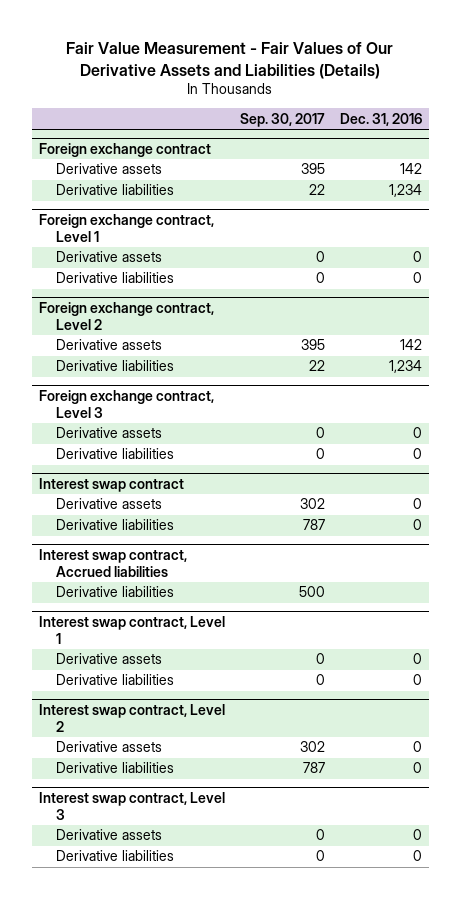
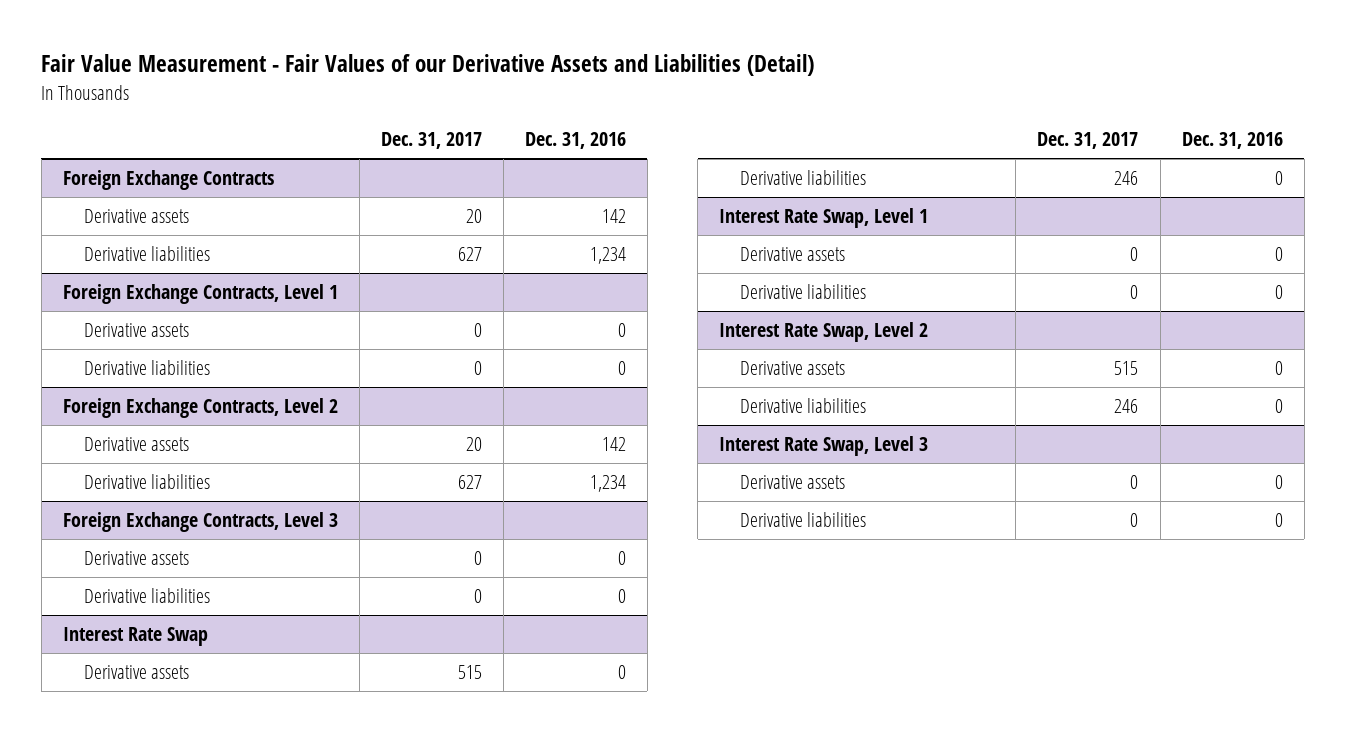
- Fair Value Measurement - Fair Values of Our Derivative Assets and Liabilities (Details)
+ Fair Value Measurement - Fair Values of our Derivative Assets and Liabilities (Detail)
- | Sep. 30, 2017 | Dec. 31, 2016
+ | Dec. 31, 2017 | Dec. 31, 2016
- Foreign exchange contract
+ Foreign Exchange Contracts
- Foreign exchange contract, Level 1
+ Foreign Exchange Contracts, Level 1
- Foreign exchange contract, Level 2
+ Foreign Exchange Contracts, Level 2
- Foreign exchange contract, Level 3
+ Foreign Exchange Contracts, Level 3
- Interest swap contract
+ Interest Rate Swap
- Interest swap contract, Accrued liabilities
- Derivative liabilities | 500 |
- Interest swap contract, Level 1
+ Interest Rate Swap, Level 1
- Interest swap contract, Level 2
+ Interest Rate Swap, Level 2
- Interest swap contract, Level 3
+ Interest Rate Swap, Level 3

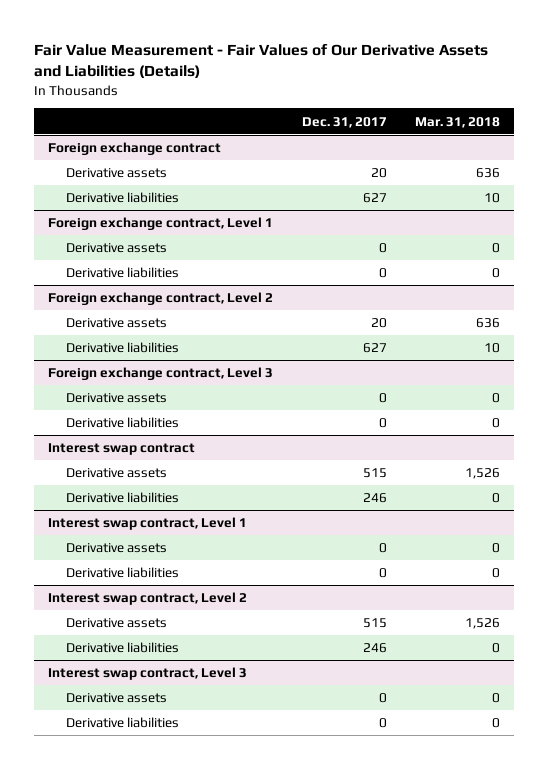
- Fair Value Measurement - Fair Values of our Derivative Assets and Liabilities (Detail)
+ Fair Value Measurement - Fair Values of Our Derivative Assets and Liabilities (Details)
- | Dec. 31, 2017 | Dec. 31, 2016
+ | Dec. 31, 2017 | Mar. 31, 2018
- Foreign Exchange Contracts
+ Foreign exchange contract
- Foreign Exchange Contracts, Level 1
+ Foreign exchange contract, Level 1
- Foreign Exchange Contracts, Level 2
+ Foreign exchange contract, Level 2
- Foreign Exchange Contracts, Level 3
+ Foreign exchange contract, Level 3
- Interest Rate Swap
+ Interest swap contract
- Interest Rate Swap, Level 1
+ Interest swap contract, Level 1
- Interest Rate Swap, Level 2
+ Interest swap contract, Level 2
- Interest Rate Swap, Level 3
+ Interest swap contract, Level 3

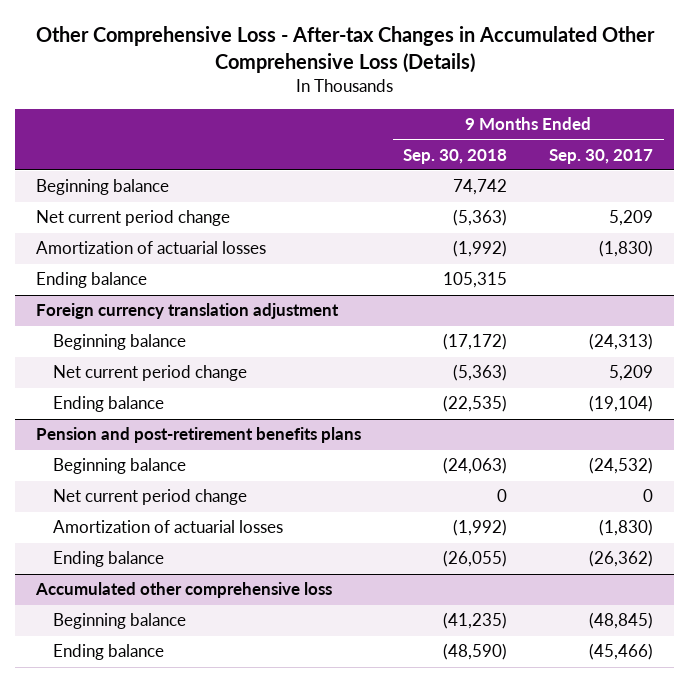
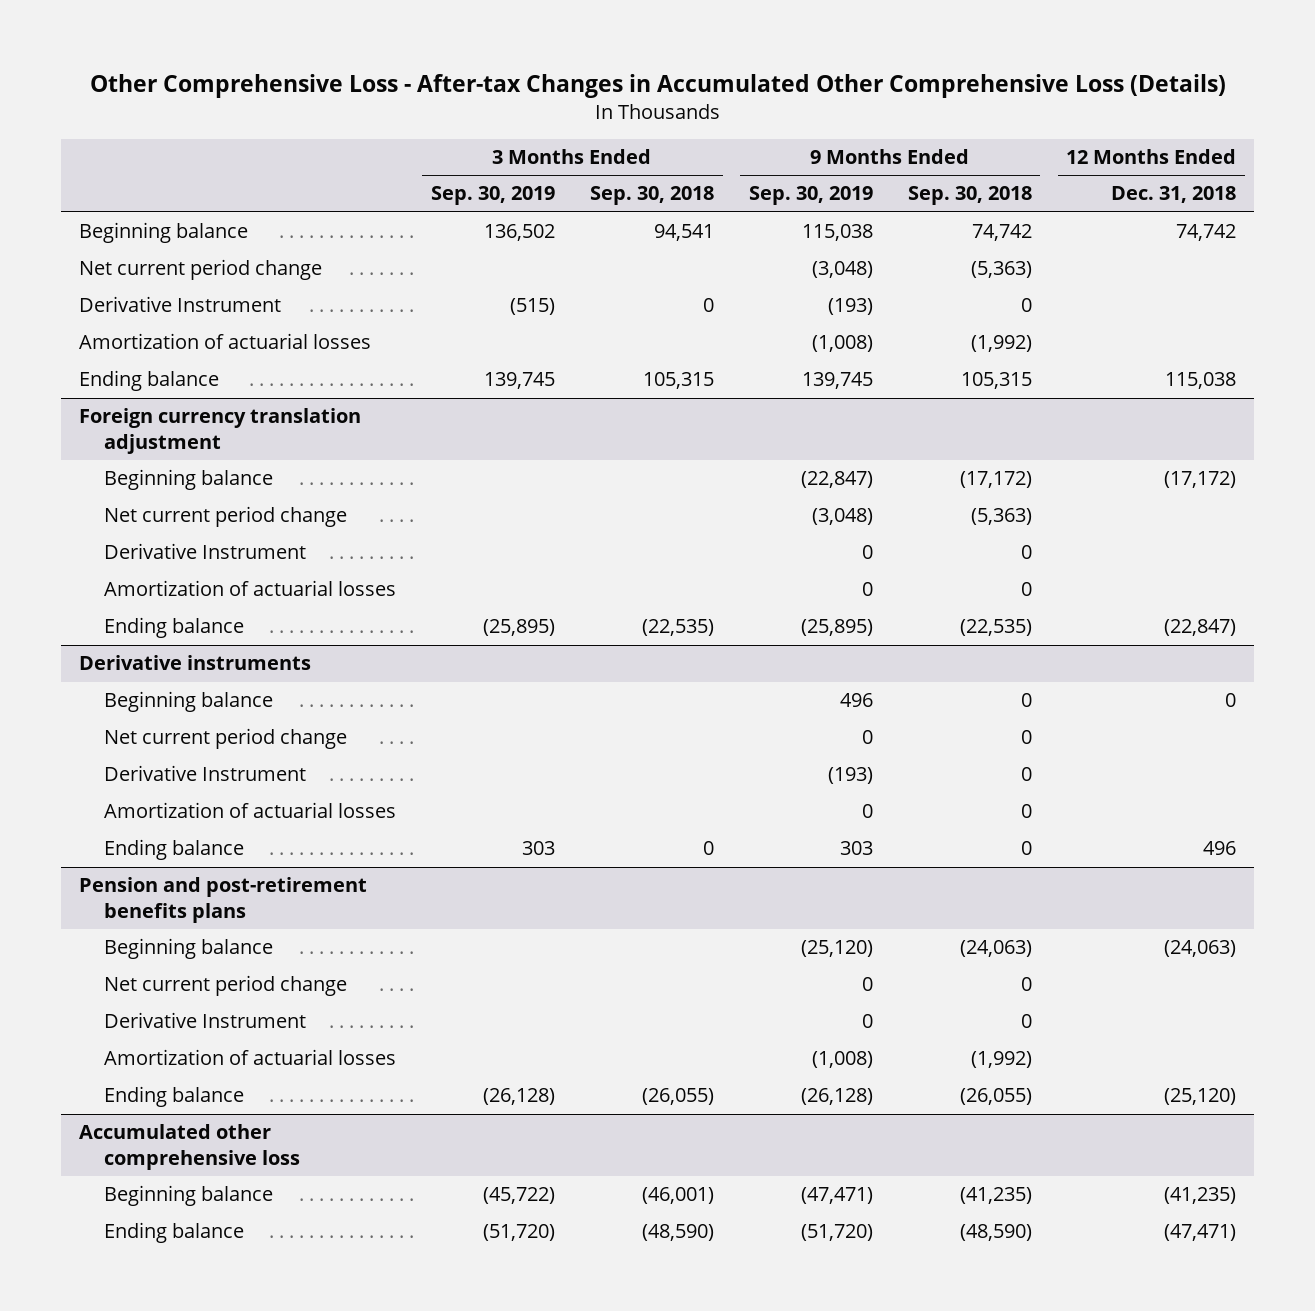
- | 9 Months Ended Sep. 30, 2018 | 9 Months Ended Sep. 30, 2017
+ | 3 Months Ended Sep. 30, 2019 | 3 Months Ended Sep. 30, 2018 | 9 Months Ended Sep. 30, 2019 | 9 Months Ended Sep. 30, 2018 | 12 Months Ended Dec. 31, 2018
+ Derivative Instrument | (515) | 0 | (193) | 0 |
@ Foreign currency translation adjustment
+ Derivative Instrument | | | 0 | 0 |
+ Amortization of actuarial losses | | | 0 | 0 |
+ Derivative instruments
+ Beginning balance | | | 496 | 0 | 0
+ Net current period change | | | 0 | 0 |
+ Derivative Instrument | | | (193) | 0 |
+ Amortization of actuarial losses | | | 0 | 0 |
+ Ending balance | 303 | 0 | 303 | 0 | 496
@ Pension and post-retirement benefits plans
+ Derivative Instrument | | | 0 | 0 |

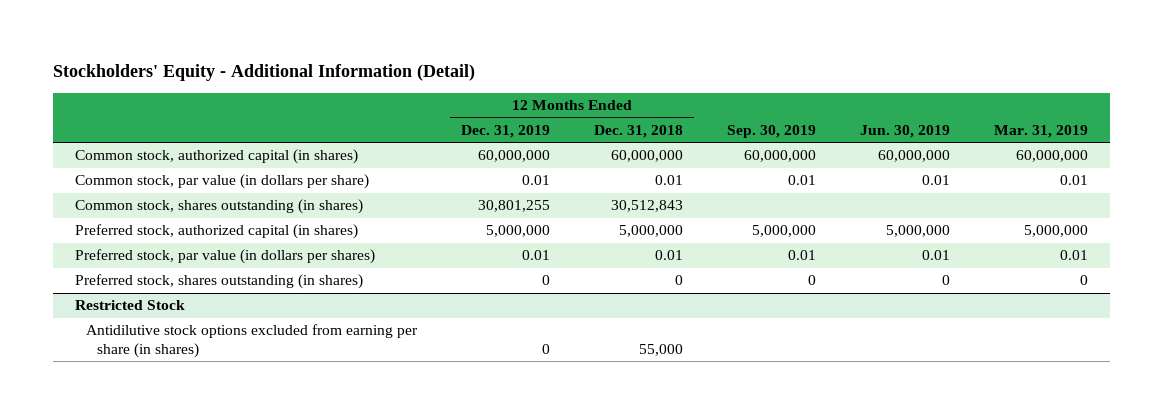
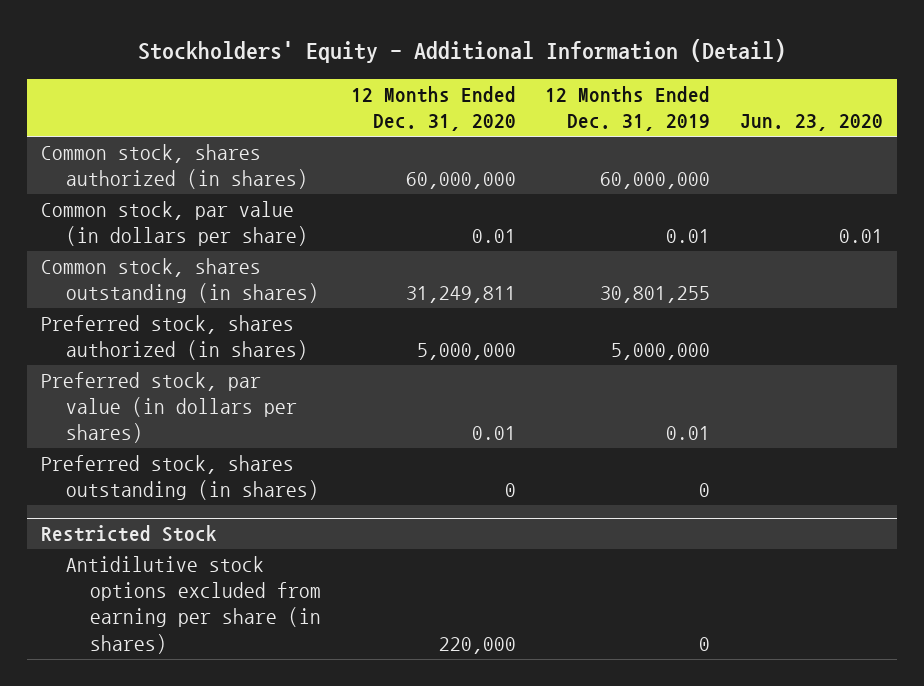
- | 12 Months Ended Dec. 31, 2019 | 12 Months Ended Dec. 31, 2018 | Sep. 30, 2019 | Jun. 30, 2019 | Mar. 31, 2019
+ | 12 Months Ended Dec. 31, 2020 | 12 Months Ended Dec. 31, 2019 | Jun. 23, 2020
- Common stock, authorized capital (in shares) | 60,000,000 | 60,000,000 | 60,000,000 | 60,000,000 | 60,000,000
+ Common stock, shares authorized (in shares) | 60,000,000 | 60,000,000 |
- Preferred stock, authorized capital (in shares) | 5,000,000 | 5,000,000 | 5,000,000 | 5,000,000 | 5,000,000
+ Preferred stock, shares authorized (in shares) | 5,000,000 | 5,000,000 |

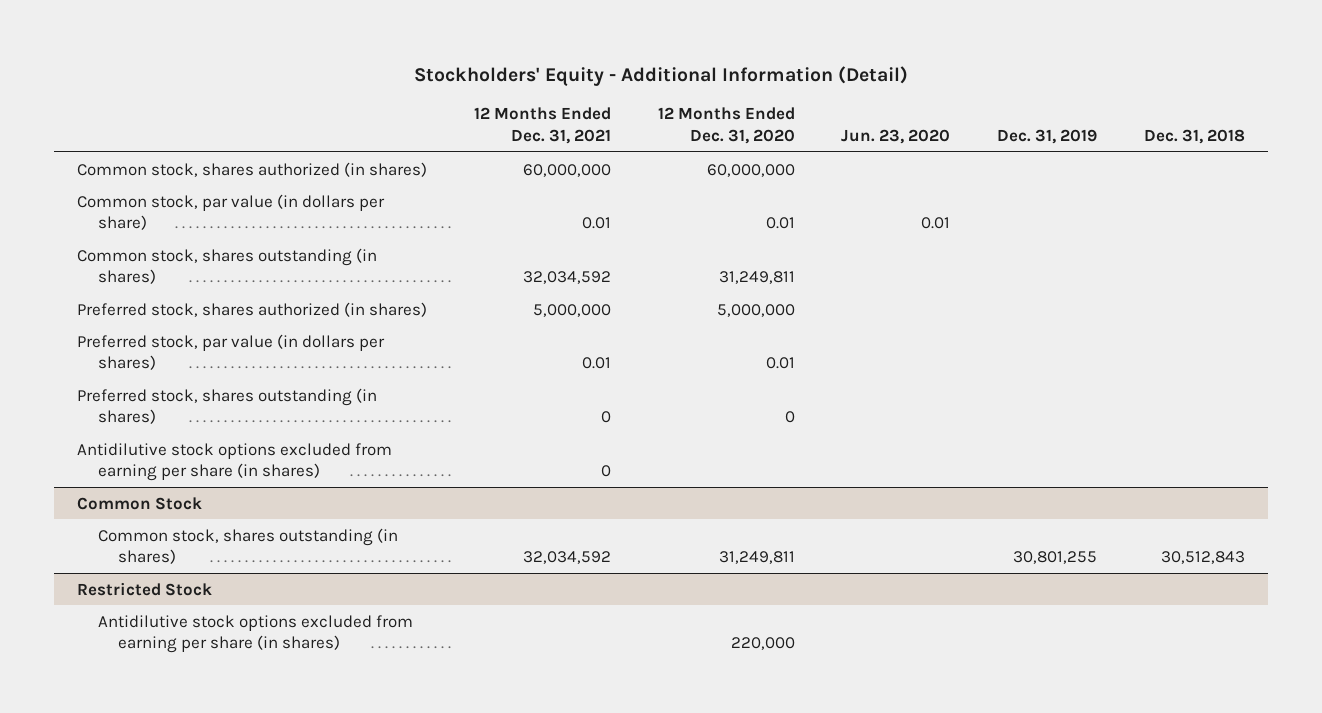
- | 12 Months Ended Dec. 31, 2020 | 12 Months Ended Dec. 31, 2019 | Jun. 23, 2020
+ | 12 Months Ended Dec. 31, 2021 | 12 Months Ended Dec. 31, 2020 | Jun. 23, 2020 | Dec. 31, 2019 | Dec. 31, 2018
+ Antidilutive stock options excluded from earning per share (in shares) | 0 | | | |
+ Common Stock
+ Common stock, shares outstanding (in shares) | 32,034,592 | 31,249,811 | | 30,801,255 | 30,512,843

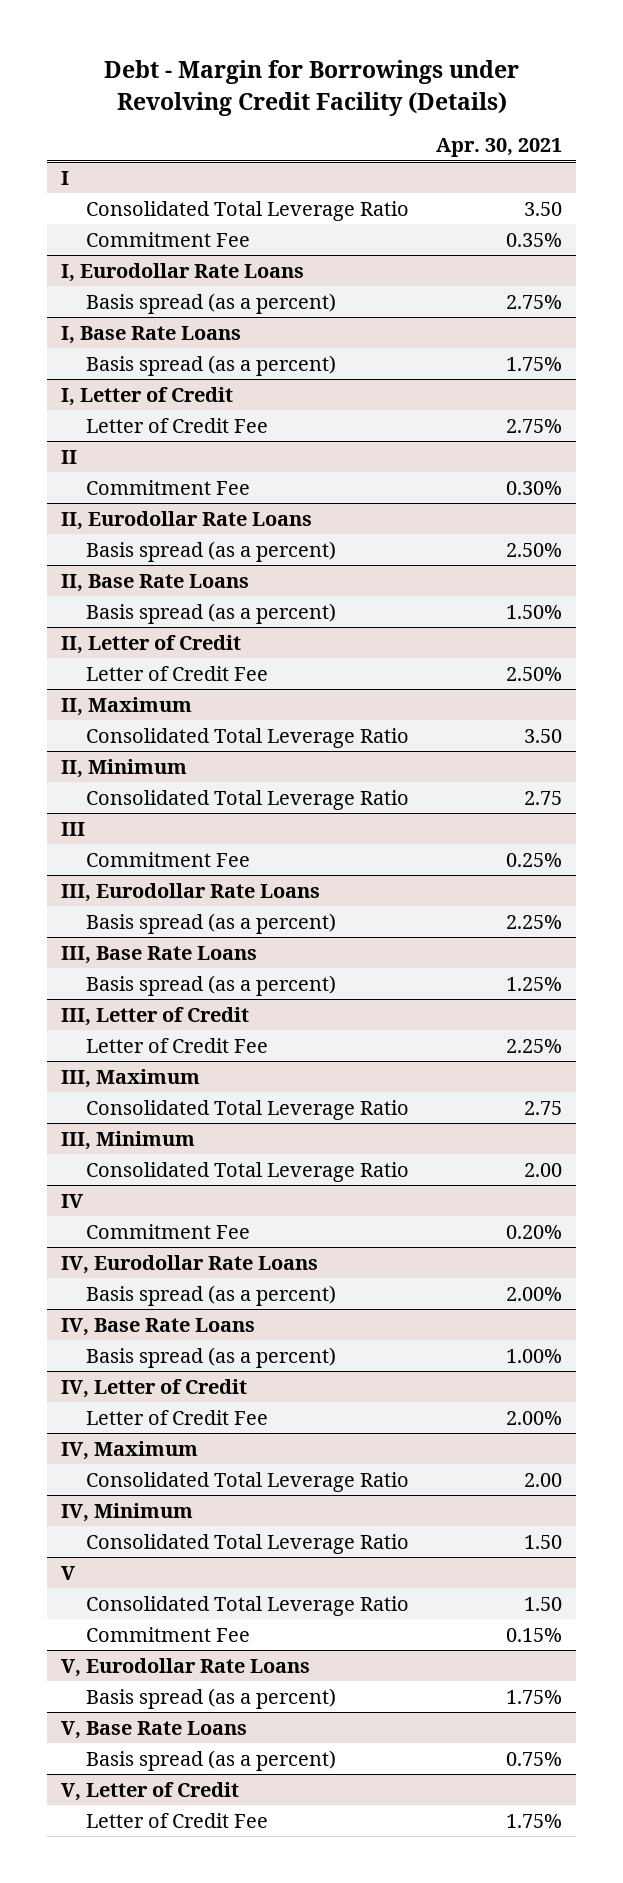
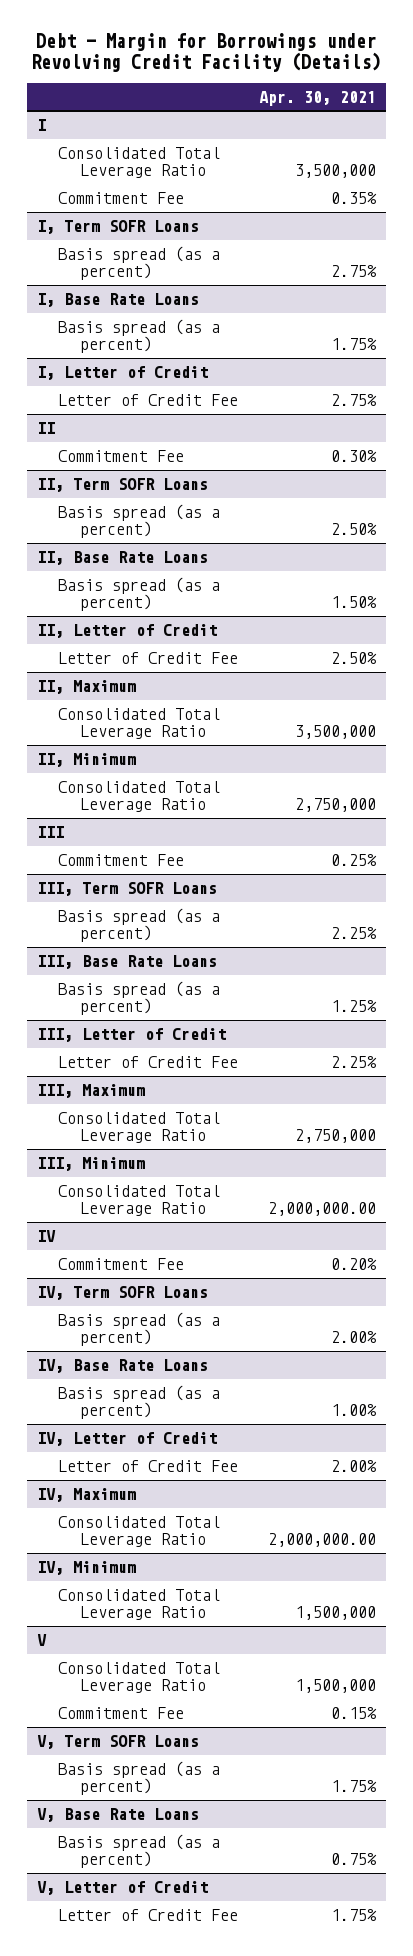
@ I
- Consolidated Total Leverage Ratio | 3.50
+ Consolidated Total Leverage Ratio | 3,500,000
- I, Eurodollar Rate Loans
+ I, Term SOFR Loans
- II, Eurodollar Rate Loans
+ II, Term SOFR Loans
@ II, Maximum
- Consolidated Total Leverage Ratio | 3.50
+ Consolidated Total Leverage Ratio | 3,500,000
@ II, Minimum
- Consolidated Total Leverage Ratio | 2.75
+ Consolidated Total Leverage Ratio | 2,750,000
- III, Eurodollar Rate Loans
+ III, Term SOFR Loans
@ III, Maximum
- Consolidated Total Leverage Ratio | 2.75
+ Consolidated Total Leverage Ratio | 2,750,000
@ III, Minimum
- Consolidated Total Leverage Ratio | 2.00
+ Consolidated Total Leverage Ratio | 2,000,000.00
- IV, Eurodollar Rate Loans
+ IV, Term SOFR Loans
@ IV, Maximum
- Consolidated Total Leverage Ratio | 2.00
+ Consolidated Total Leverage Ratio | 2,000,000.00
@ IV, Minimum
- Consolidated Total Leverage Ratio | 1.50
+ Consolidated Total Leverage Ratio | 1,500,000
@ V
- Consolidated Total Leverage Ratio | 1.50
+ Consolidated Total Leverage Ratio | 1,500,000
- V, Eurodollar Rate Loans
+ V, Term SOFR Loans

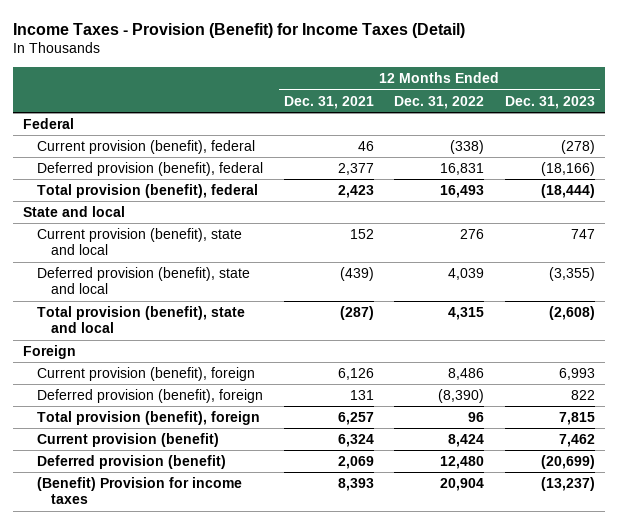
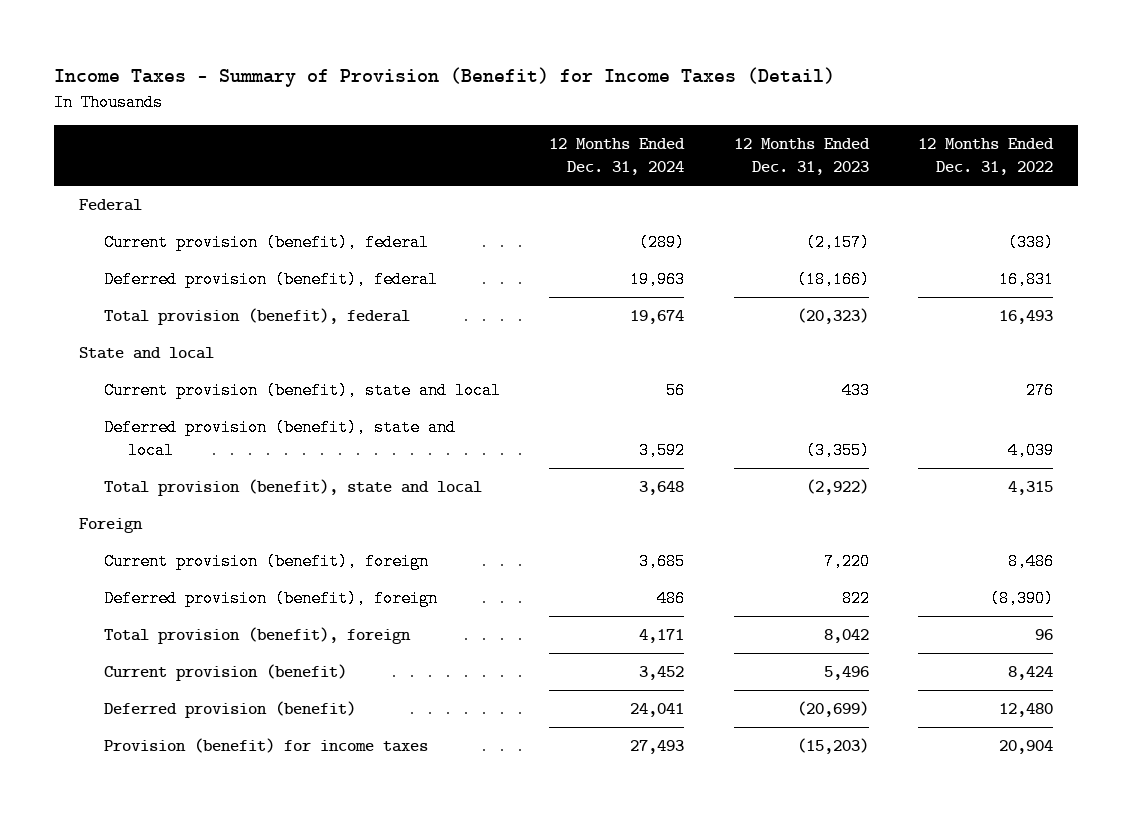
- Income Taxes - Provision (Benefit) for Income Taxes (Detail)
+ Income Taxes - Summary of Provision (Benefit) for Income Taxes (Detail)
- | 12 Months Ended Dec. 31, 2021 | 12 Months Ended Dec. 31, 2022 | 12 Months Ended Dec. 31, 2023
+ | 12 Months Ended Dec. 31, 2024 | 12 Months Ended Dec. 31, 2023 | 12 Months Ended Dec. 31, 2022
- Current provision (benefit), federal | 46 | (338) | (278)
+ Current provision (benefit), federal | (289) | (2,157) | (338)
- Total provision (benefit), federal | 2,423 | 16,493 | (18,444)
+ Total provision (benefit), federal | 19,674 | (20,323) | 16,493
- Current provision (benefit), state and local | 152 | 276 | 747
+ Current provision (benefit), state and local | 56 | 433 | 276
- Total provision (benefit), state and local | (287) | 4,315 | (2,608)
+ Total provision (benefit), state and local | 3,648 | (2,922) | 4,315
- Current provision (benefit), foreign | 6,126 | 8,486 | 6,993
+ Current provision (benefit), foreign | 3,685 | 7,220 | 8,486
- Total provision (benefit), foreign | 6,257 | 96 | 7,815
- Current provision (benefit) | 6,324 | 8,424 | 7,462
+ Total provision (benefit), foreign | 4,171 | 8,042 | 96
+ Current provision (benefit) | 3,452 | 5,496 | 8,424
- (Benefit) Provision for income taxes | 8,393 | 20,904 | (13,237)
+ Provision (benefit) for income taxes | 27,493 | (15,203) | 20,904

